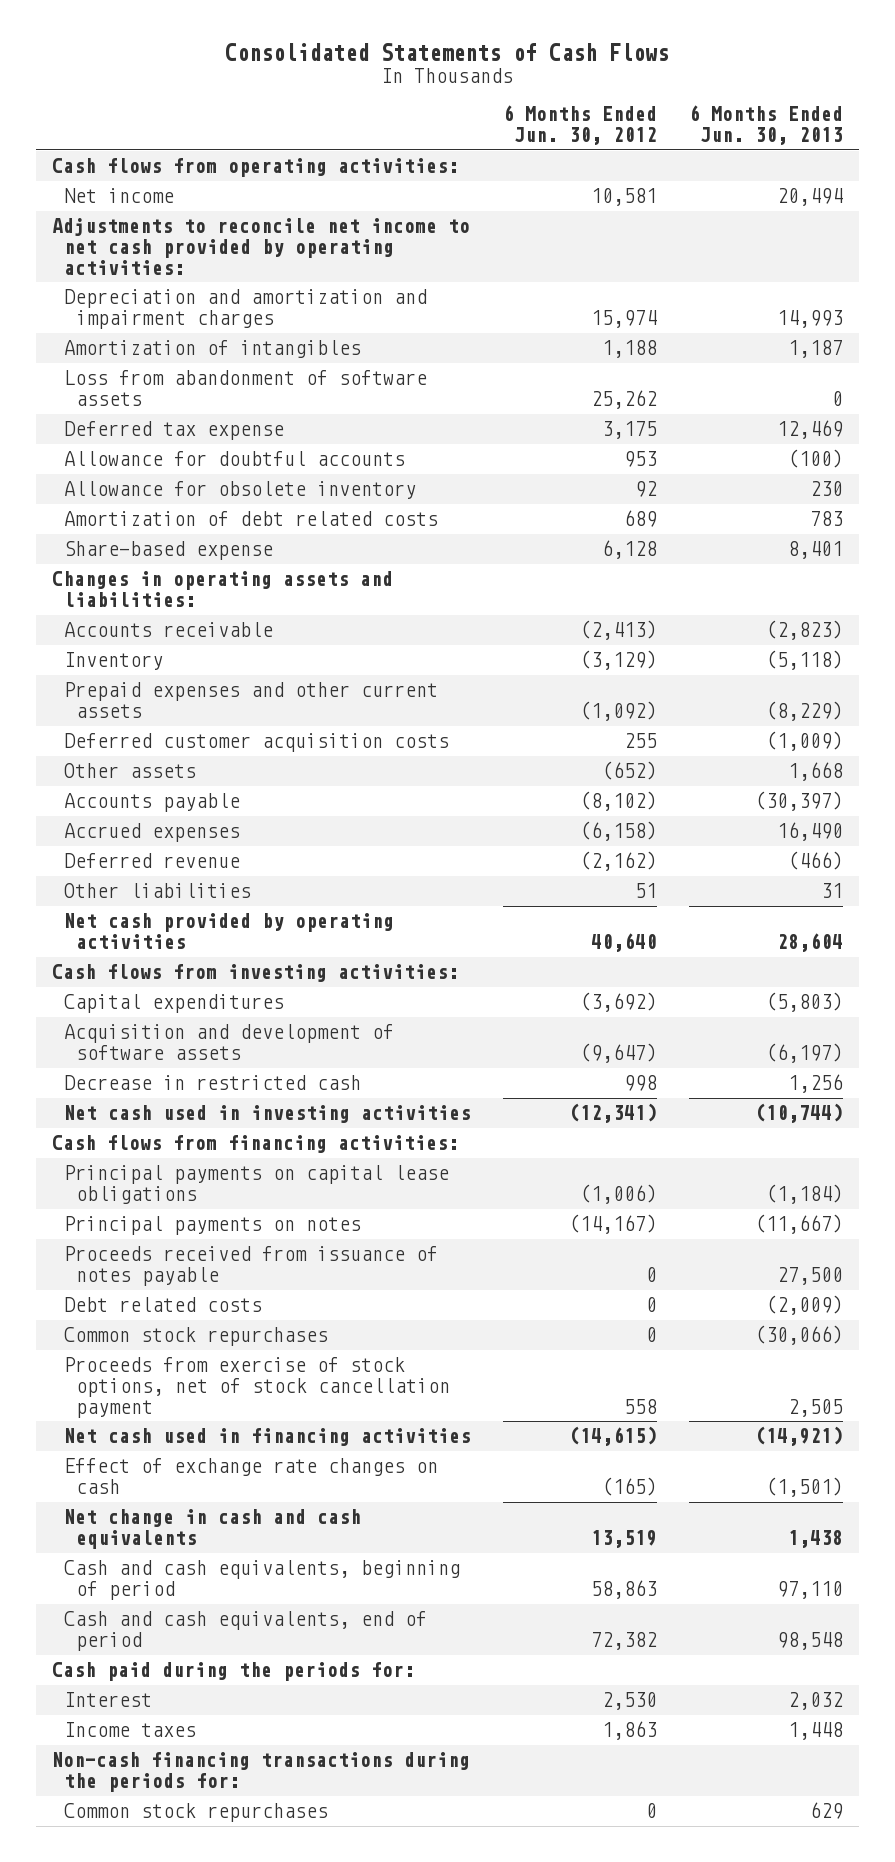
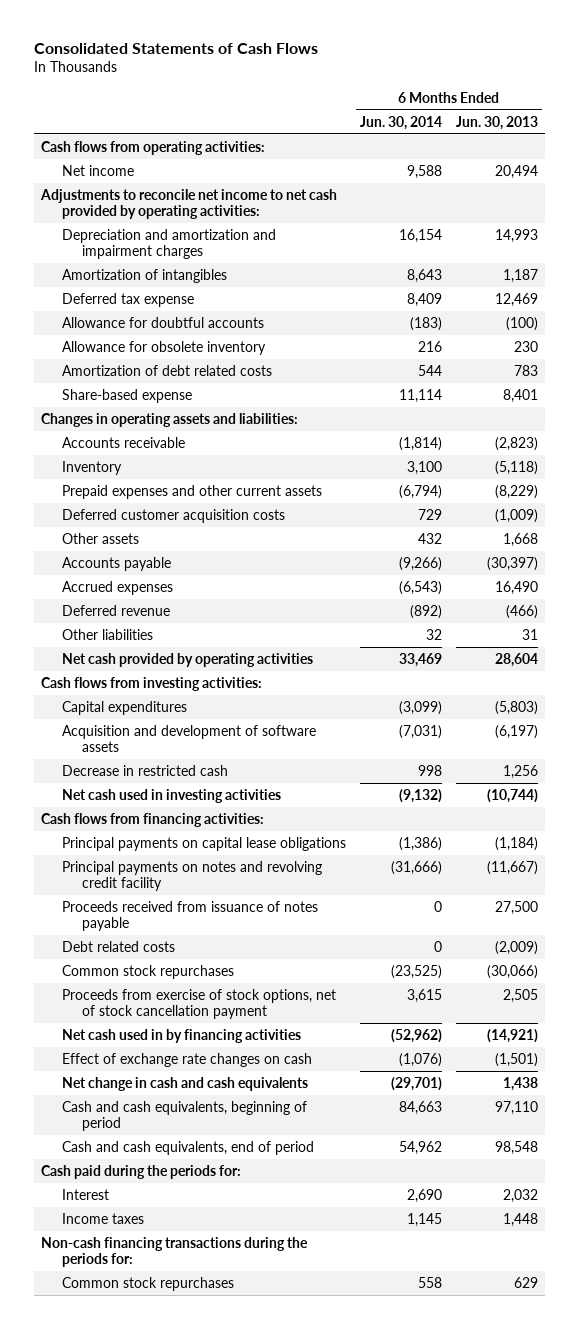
- | 6 Months Ended Jun. 30, 2012 | 6 Months Ended Jun. 30, 2013
+ | 6 Months Ended Jun. 30, 2014 | 6 Months Ended Jun. 30, 2013
- Loss from abandonment of software assets | 25,262 | 0
- Principal payments on notes | (14,167) | (11,667)
+ Principal payments on notes and revolving credit facility | (31,666) | (11,667)
- Net cash used in financing activities | (14,615) | (14,921)
+ Net cash used in by financing activities | (52,962) | (14,921)

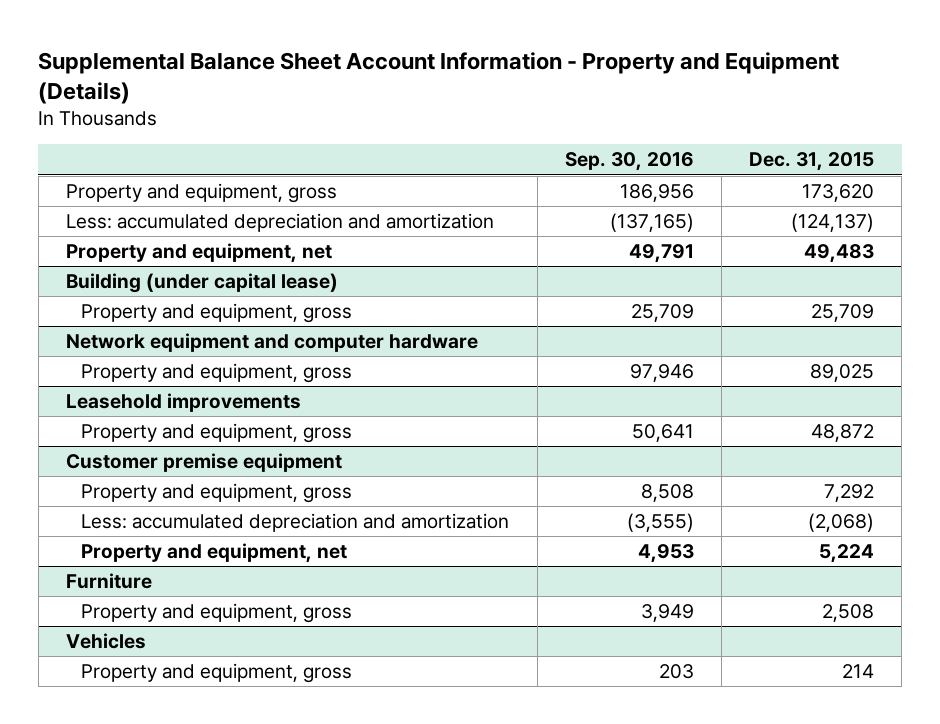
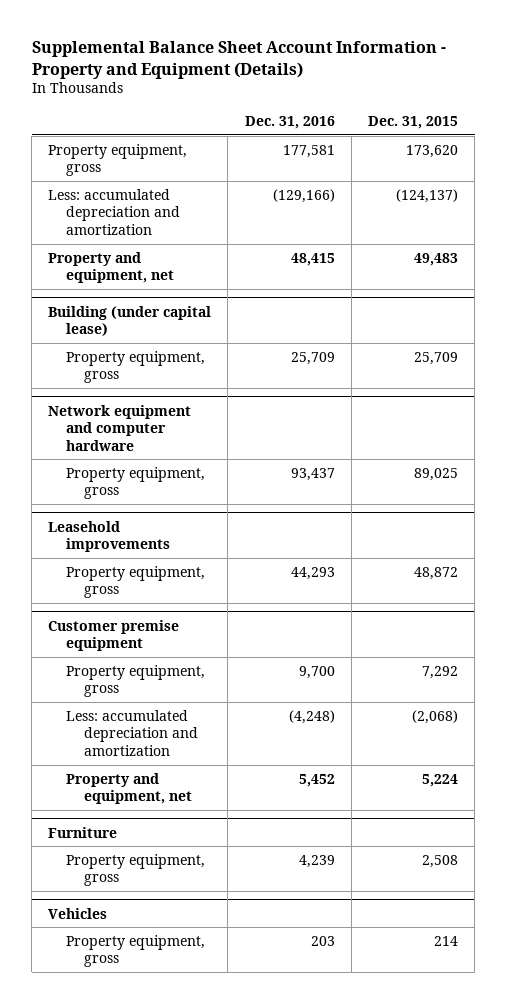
- | Sep. 30, 2016 | Dec. 31, 2015
+ | Dec. 31, 2016 | Dec. 31, 2015
- Property and equipment, gross | 186,956 | 173,620
+ Property equipment, gross | 177,581 | 173,620
@ Building (under capital lease)
- Property and equipment, gross | 25,709 | 25,709
+ Property equipment, gross | 25,709 | 25,709
@ Network equipment and computer hardware
- Property and equipment, gross | 97,946 | 89,025
+ Property equipment, gross | 93,437 | 89,025
@ Leasehold improvements
- Property and equipment, gross | 50,641 | 48,872
+ Property equipment, gross | 44,293 | 48,872
@ Customer premise equipment
- Property and equipment, gross | 8,508 | 7,292
+ Property equipment, gross | 9,700 | 7,292
@ Furniture
- Property and equipment, gross | 3,949 | 2,508
+ Property equipment, gross | 4,239 | 2,508
@ Vehicles
- Property and equipment, gross | 203 | 214
+ Property equipment, gross | 203 | 214

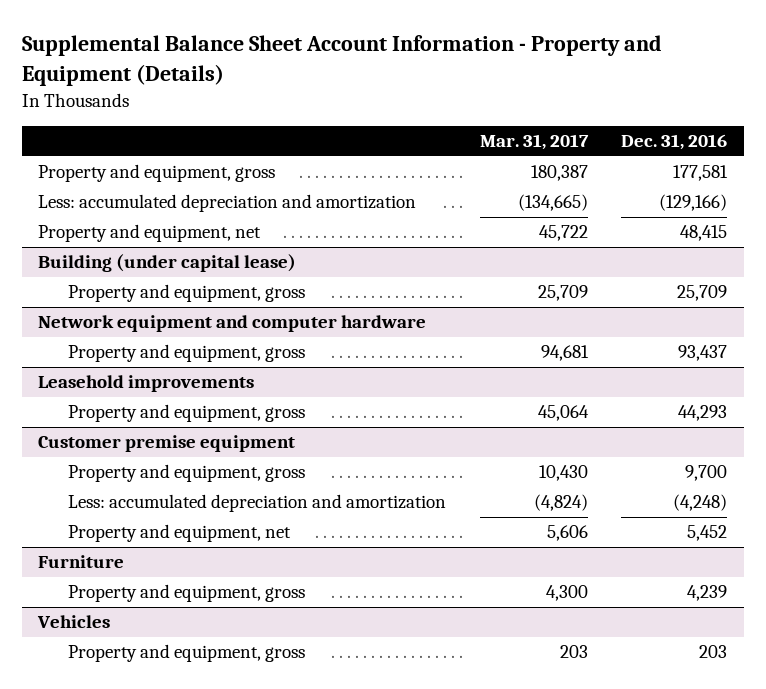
- | Dec. 31, 2016 | Dec. 31, 2015
+ | Mar. 31, 2017 | Dec. 31, 2016
- Property equipment, gross | 177,581 | 173,620
+ Property and equipment, gross | 180,387 | 177,581
@ Building (under capital lease)
- Property equipment, gross | 25,709 | 25,709
+ Property and equipment, gross | 25,709 | 25,709
@ Network equipment and computer hardware
- Property equipment, gross | 93,437 | 89,025
+ Property and equipment, gross | 94,681 | 93,437
@ Leasehold improvements
- Property equipment, gross | 44,293 | 48,872
+ Property and equipment, gross | 45,064 | 44,293
@ Customer premise equipment
- Property equipment, gross | 9,700 | 7,292
+ Property and equipment, gross | 10,430 | 9,700
@ Furniture
- Property equipment, gross | 4,239 | 2,508
+ Property and equipment, gross | 4,300 | 4,239
@ Vehicles
- Property equipment, gross | 203 | 214
+ Property and equipment, gross | 203 | 203

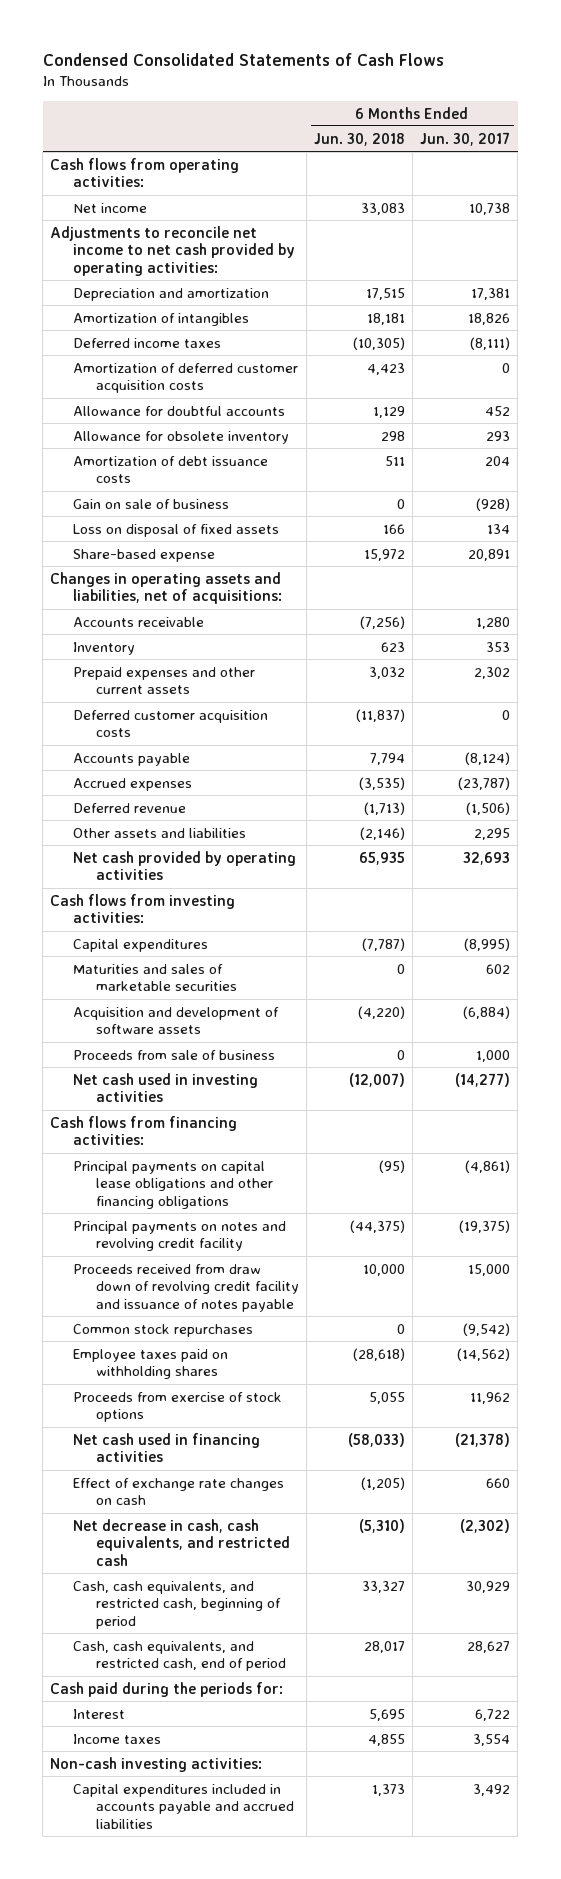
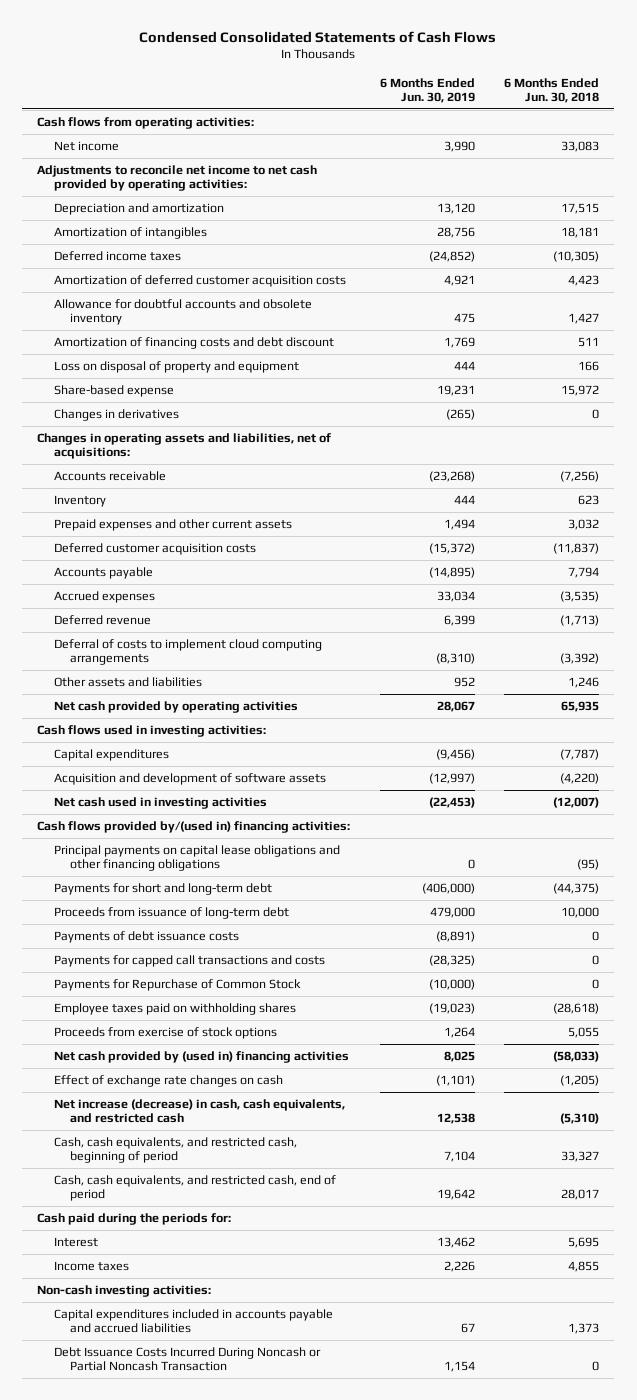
- | 6 Months Ended Jun. 30, 2018 | 6 Months Ended Jun. 30, 2017
+ | 6 Months Ended Jun. 30, 2019 | 6 Months Ended Jun. 30, 2018
- Allowance for doubtful accounts | 1,129 | 452
- Allowance for obsolete inventory | 298 | 293
- Amortization of debt issuance costs | 511 | 204
- Gain on sale of business | 0 | (928)
- Loss on disposal of fixed assets | 166 | 134
+ Allowance for doubtful accounts and obsolete inventory | 475 | 1,427
+ Amortization of financing costs and debt discount | 1,769 | 511
+ Loss on disposal of property and equipment | 444 | 166
+ Changes in derivatives | (265) | 0
- Other assets and liabilities | (2,146) | 2,295
+ Deferral of costs to implement cloud computing arrangements | (8,310) | (3,392)
+ Other assets and liabilities | 952 | 1,246
- Cash flows from investing activities:
+ Cash flows used in investing activities:
- Maturities and sales of marketable securities | 0 | 602
- Proceeds from sale of business | 0 | 1,000
- Cash flows from financing activities:
+ Cash flows provided by/(used in) financing activities:
- Principal payments on notes and revolving credit facility | (44,375) | (19,375)
- Proceeds received from draw down of revolving credit facility and issuance of notes payable | 10,000 | 15,000
- Common stock repurchases | 0 | (9,542)
+ Payments for short and long-term debt | (406,000) | (44,375)
+ Proceeds from issuance of long-term debt | 479,000 | 10,000
+ Payments of debt issuance costs | (8,891) | 0
+ Payments for capped call transactions and costs | (28,325) | 0
+ Payments for Repurchase of Common Stock | (10,000) | 0
- Net cash used in financing activities | (58,033) | (21,378)
+ Net cash provided by (used in) financing activities | 8,025 | (58,033)
- Net decrease in cash, cash equivalents, and restricted cash | (5,310) | (2,302)
+ Net increase (decrease) in cash, cash equivalents, and restricted cash | 12,538 | (5,310)
+ Debt Issuance Costs Incurred During Noncash or Partial Noncash Transaction | 1,154 | 0

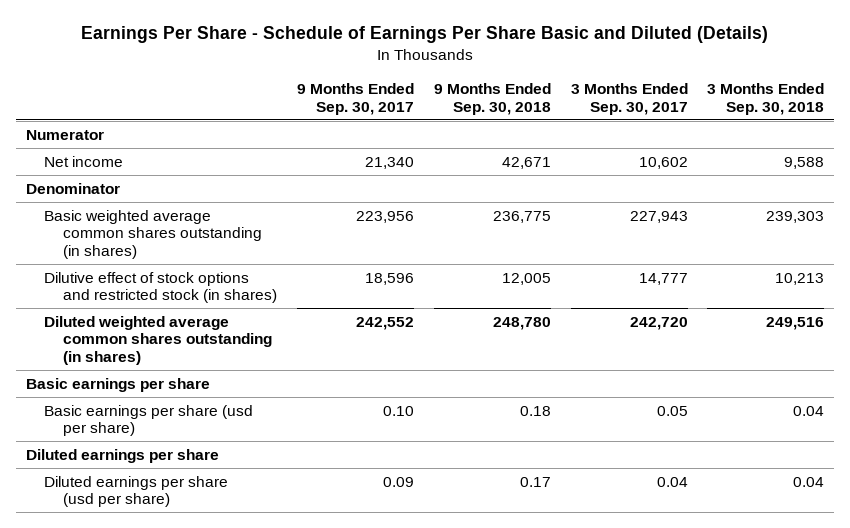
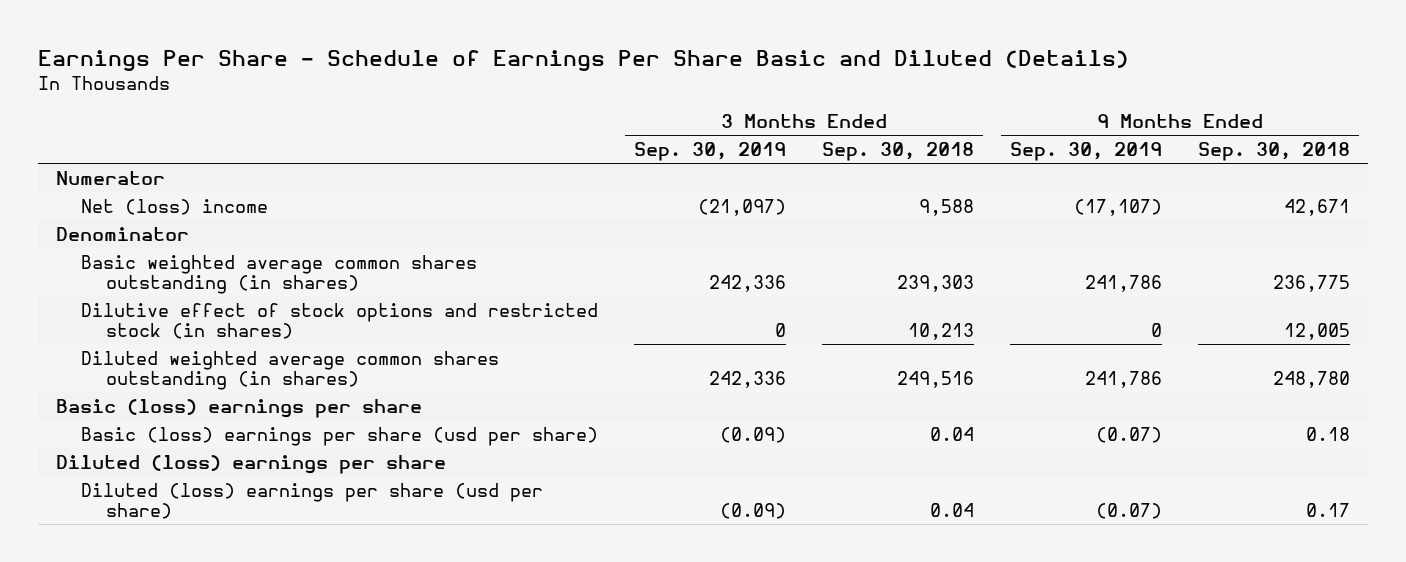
- | 9 Months Ended Sep. 30, 2017 | 9 Months Ended Sep. 30, 2018 | 3 Months Ended Sep. 30, 2017 | 3 Months Ended Sep. 30, 2018
+ | 3 Months Ended Sep. 30, 2019 | 3 Months Ended Sep. 30, 2018 | 9 Months Ended Sep. 30, 2019 | 9 Months Ended Sep. 30, 2018
- Net income | 21,340 | 42,671 | 10,602 | 9,588
+ Net (loss) income | (21,097) | 9,588 | (17,107) | 42,671
- Basic earnings per share
- Basic earnings per share (usd per share) | 0.10 | 0.18 | 0.05 | 0.04
- Diluted earnings per share
- Diluted earnings per share (usd per share) | 0.09 | 0.17 | 0.04 | 0.04
+ Basic (loss) earnings per share
+ Basic (loss) earnings per share (usd per share) | (0.09) | 0.04 | (0.07) | 0.18
+ Diluted (loss) earnings per share
+ Diluted (loss) earnings per share (usd per share) | (0.09) | 0.04 | (0.07) | 0.17

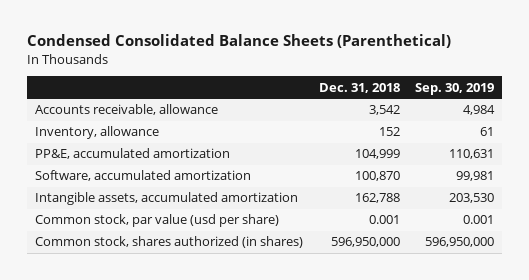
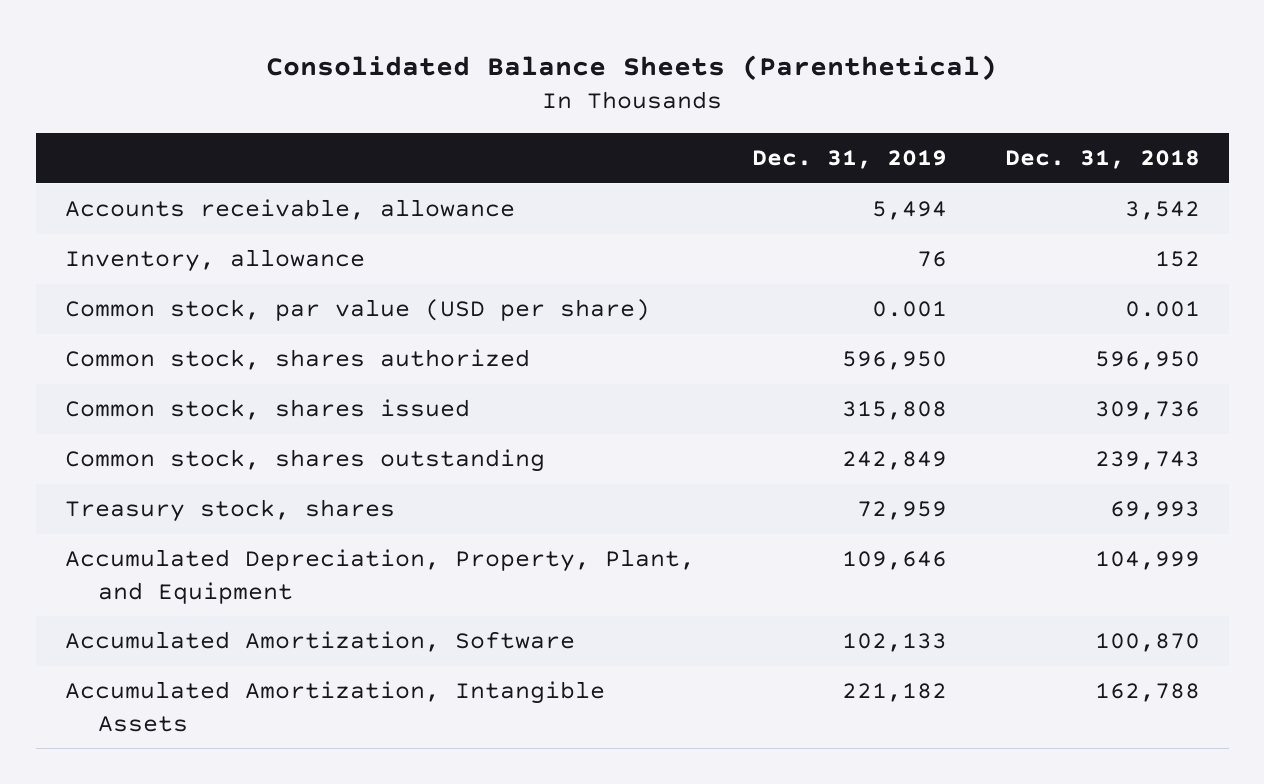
- Condensed Consolidated Balance Sheets (Parenthetical)
+ Consolidated Balance Sheets (Parenthetical)
- | Dec. 31, 2018 | Sep. 30, 2019
+ | Dec. 31, 2019 | Dec. 31, 2018
- PP&E, accumulated amortization | 104,999 | 110,631
- Software, accumulated amortization | 100,870 | 99,981
- Intangible assets, accumulated amortization | 162,788 | 203,530
- Common stock, par value (usd per share) | 0.001 | 0.001
- Common stock, shares authorized (in shares) | 596,950,000 | 596,950,000
+ Common stock, par value (USD per share) | 0.001 | 0.001
+ Common stock, shares authorized | 596,950 | 596,950
+ Common stock, shares issued | 315,808 | 309,736
+ Common stock, shares outstanding | 242,849 | 239,743
+ Treasury stock, shares | 72,959 | 69,993
+ Accumulated Depreciation, Property, Plant, and Equipment | 109,646 | 104,999
+ Accumulated Amortization, Software | 102,133 | 100,870
+ Accumulated Amortization, Intangible Assets | 221,182 | 162,788

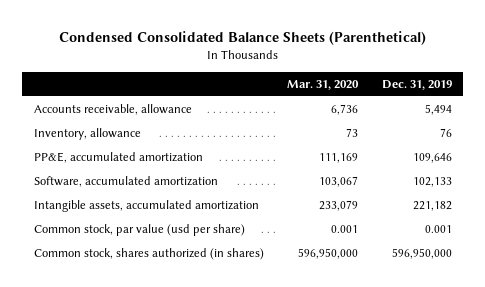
- Consolidated Balance Sheets (Parenthetical)
+ Condensed Consolidated Balance Sheets (Parenthetical)
- | Dec. 31, 2019 | Dec. 31, 2018
+ | Mar. 31, 2020 | Dec. 31, 2019
- Common stock, par value (USD per share) | 0.001 | 0.001
- Common stock, shares authorized | 596,950 | 596,950
- Common stock, shares issued | 315,808 | 309,736
- Common stock, shares outstanding | 242,849 | 239,743
- Treasury stock, shares | 72,959 | 69,993
- Accumulated Depreciation, Property, Plant, and Equipment | 109,646 | 104,999
- Accumulated Amortization, Software | 102,133 | 100,870
- Accumulated Amortization, Intangible Assets | 221,182 | 162,788
+ PP&E, accumulated amortization | 111,169 | 109,646
+ Software, accumulated amortization | 103,067 | 102,133
+ Intangible assets, accumulated amortization | 233,079 | 221,182
+ Common stock, par value (usd per share) | 0.001 | 0.001
+ Common stock, shares authorized (in shares) | 596,950,000 | 596,950,000

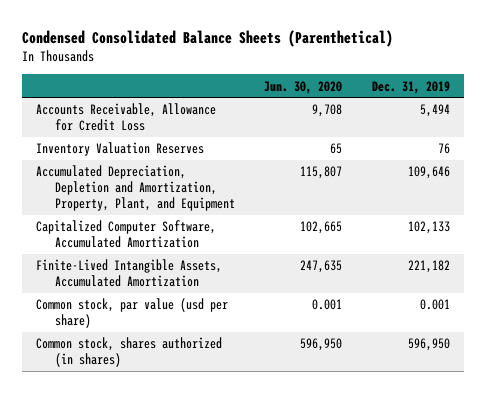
- | Mar. 31, 2020 | Dec. 31, 2019
+ | Jun. 30, 2020 | Dec. 31, 2019
- Accounts receivable, allowance | 6,736 | 5,494
- Inventory, allowance | 73 | 76
- PP&E, accumulated amortization | 111,169 | 109,646
- Software, accumulated amortization | 103,067 | 102,133
- Intangible assets, accumulated amortization | 233,079 | 221,182
+ Accounts Receivable, Allowance for Credit Loss | 9,708 | 5,494
+ Inventory Valuation Reserves | 65 | 76
+ Accumulated Depreciation, Depletion and Amortization, Property, Plant, and Equipment | 115,807 | 109,646
+ Capitalized Computer Software, Accumulated Amortization | 102,665 | 102,133
+ Finite-Lived Intangible Assets, Accumulated Amortization | 247,635 | 221,182
- Common stock, shares authorized (in shares) | 596,950,000 | 596,950,000
+ Common stock, shares authorized (in shares) | 596,950 | 596,950

